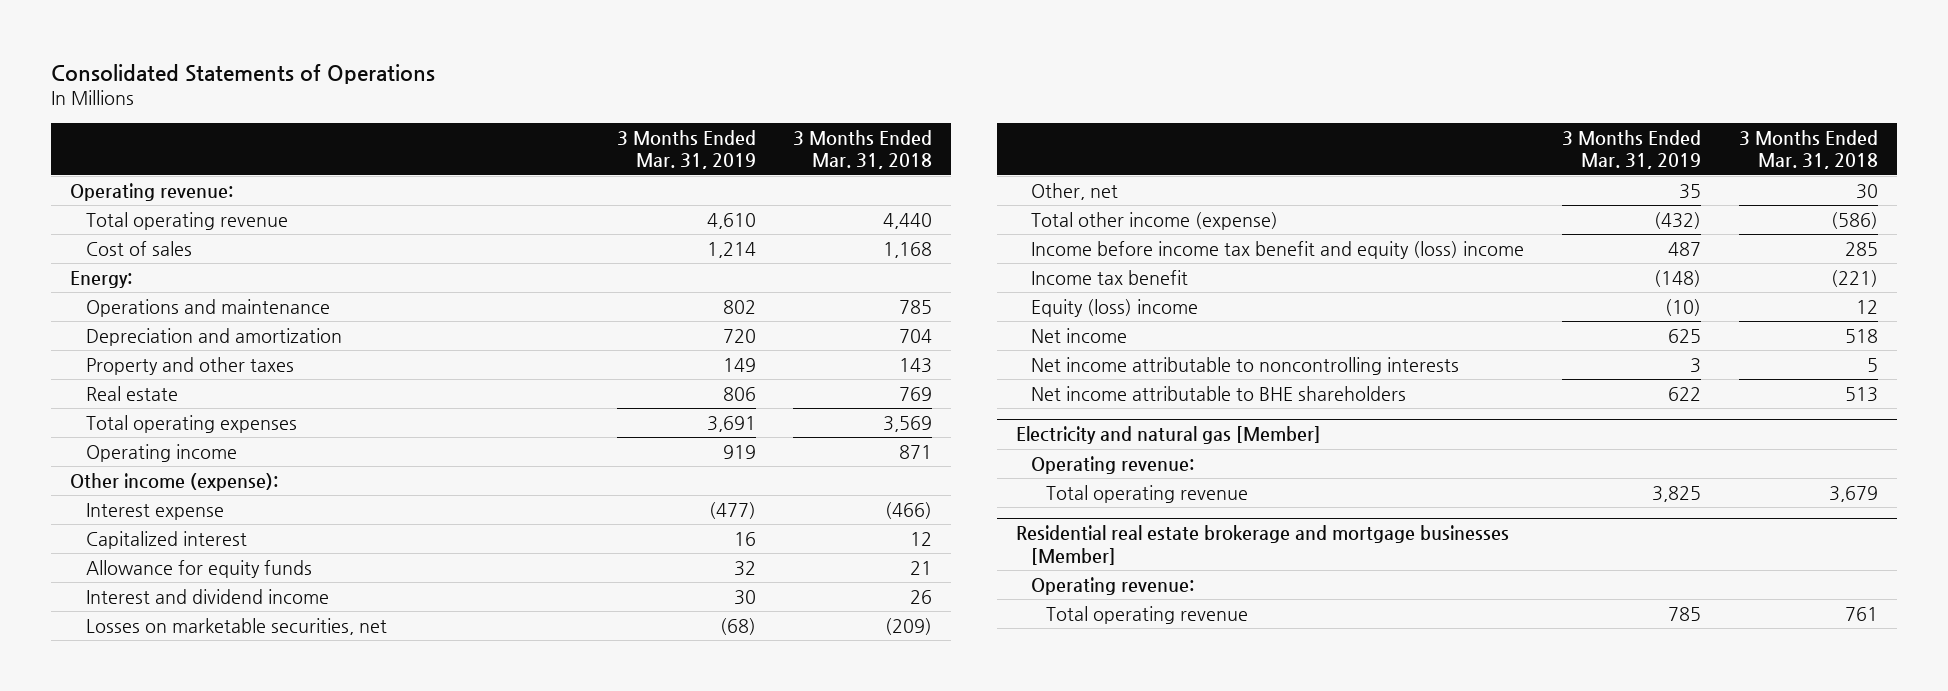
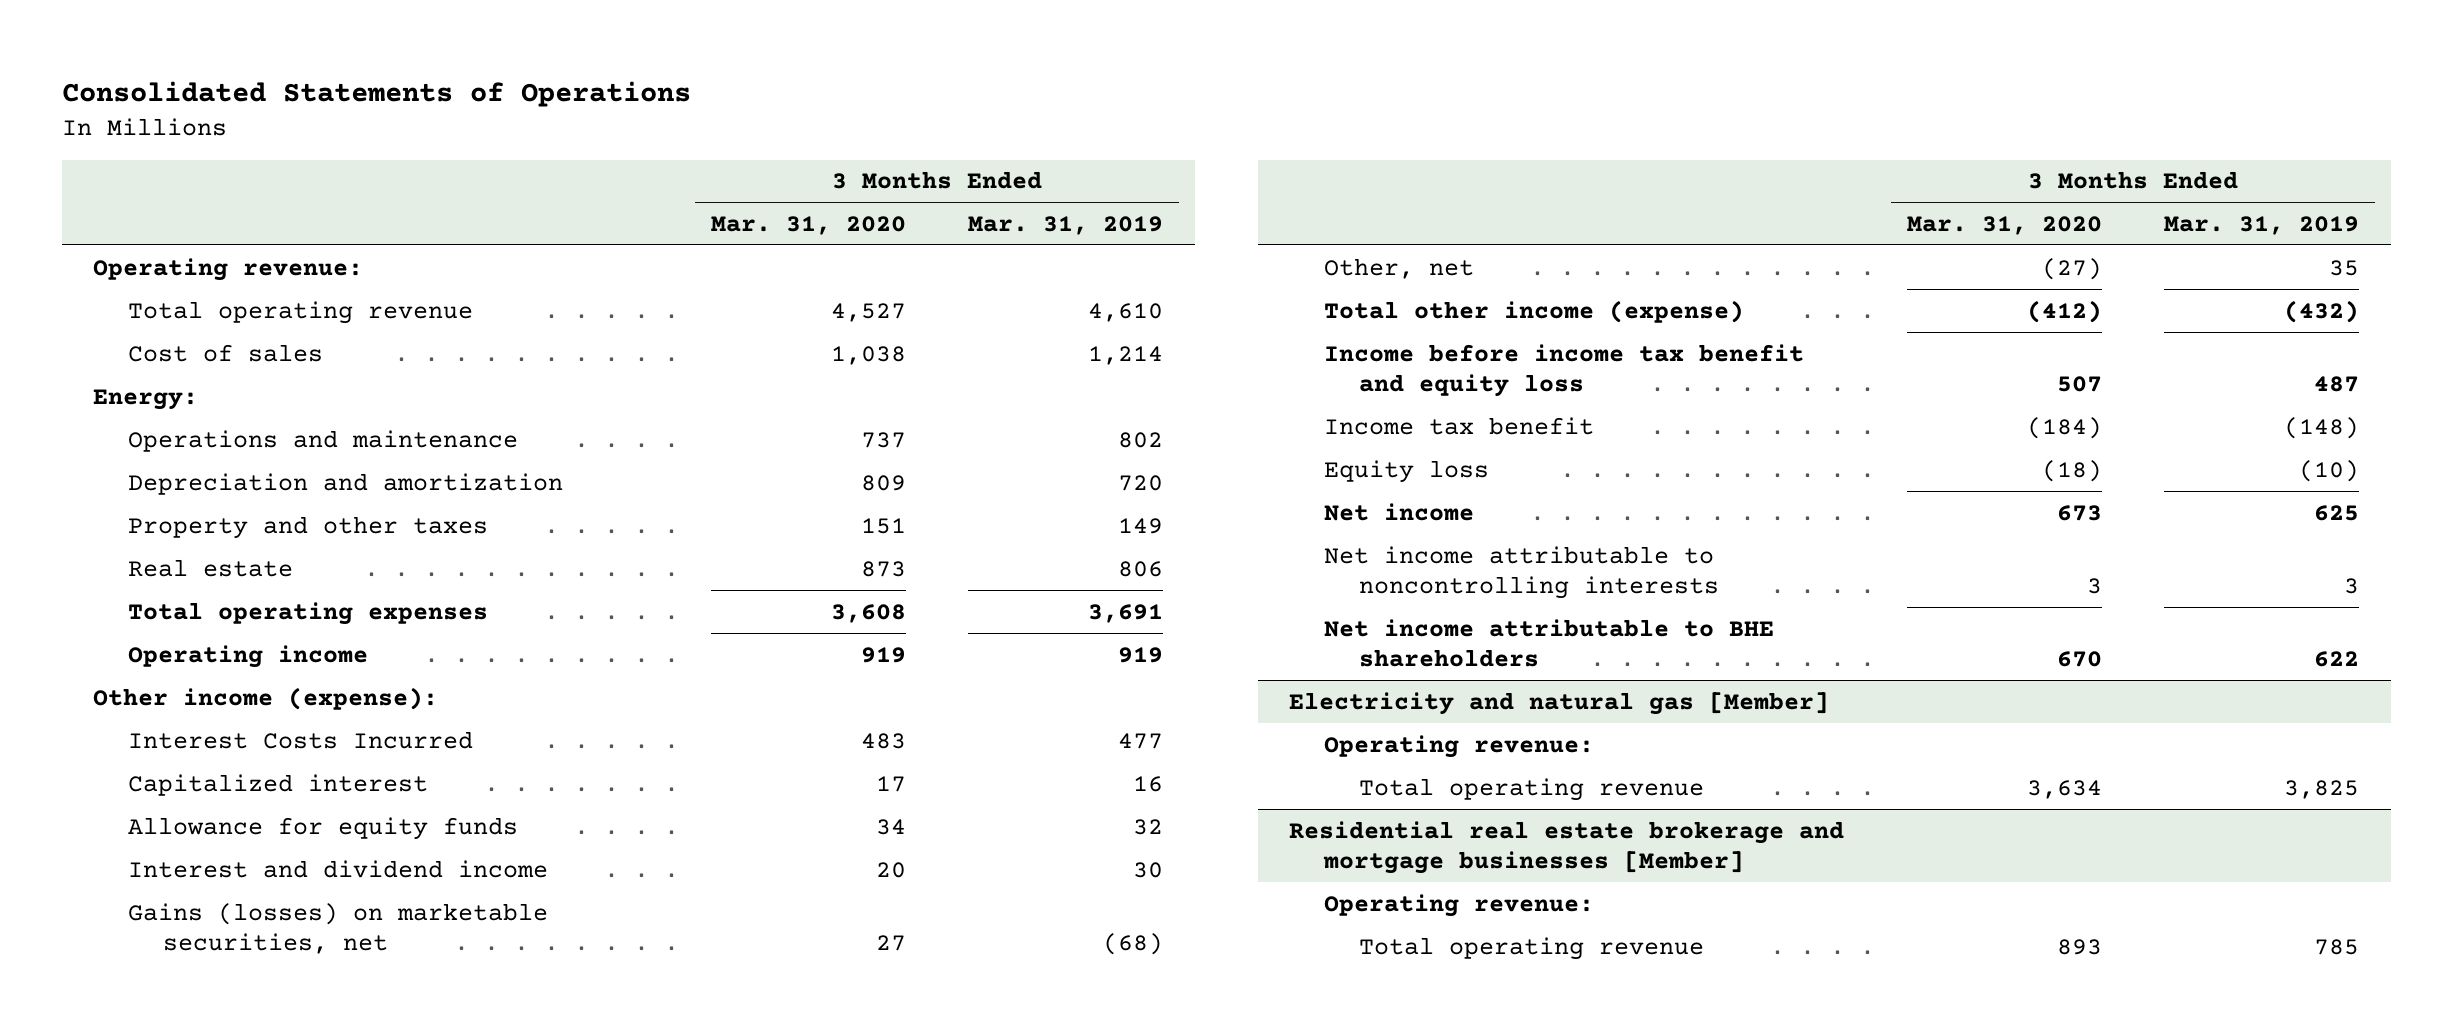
- | 3 Months Ended Mar. 31, 2019 | 3 Months Ended Mar. 31, 2018
+ | 3 Months Ended Mar. 31, 2020 | 3 Months Ended Mar. 31, 2019
- Interest expense | (477) | (466)
+ Interest Costs Incurred | 483 | 477
- Losses on marketable securities, net | (68) | (209)
+ Gains (losses) on marketable securities, net | 27 | (68)
- Income before income tax benefit and equity (loss) income | 487 | 285
+ Income before income tax benefit and equity loss | 507 | 487
- Equity (loss) income | (10) | 12
+ Equity loss | (18) | (10)

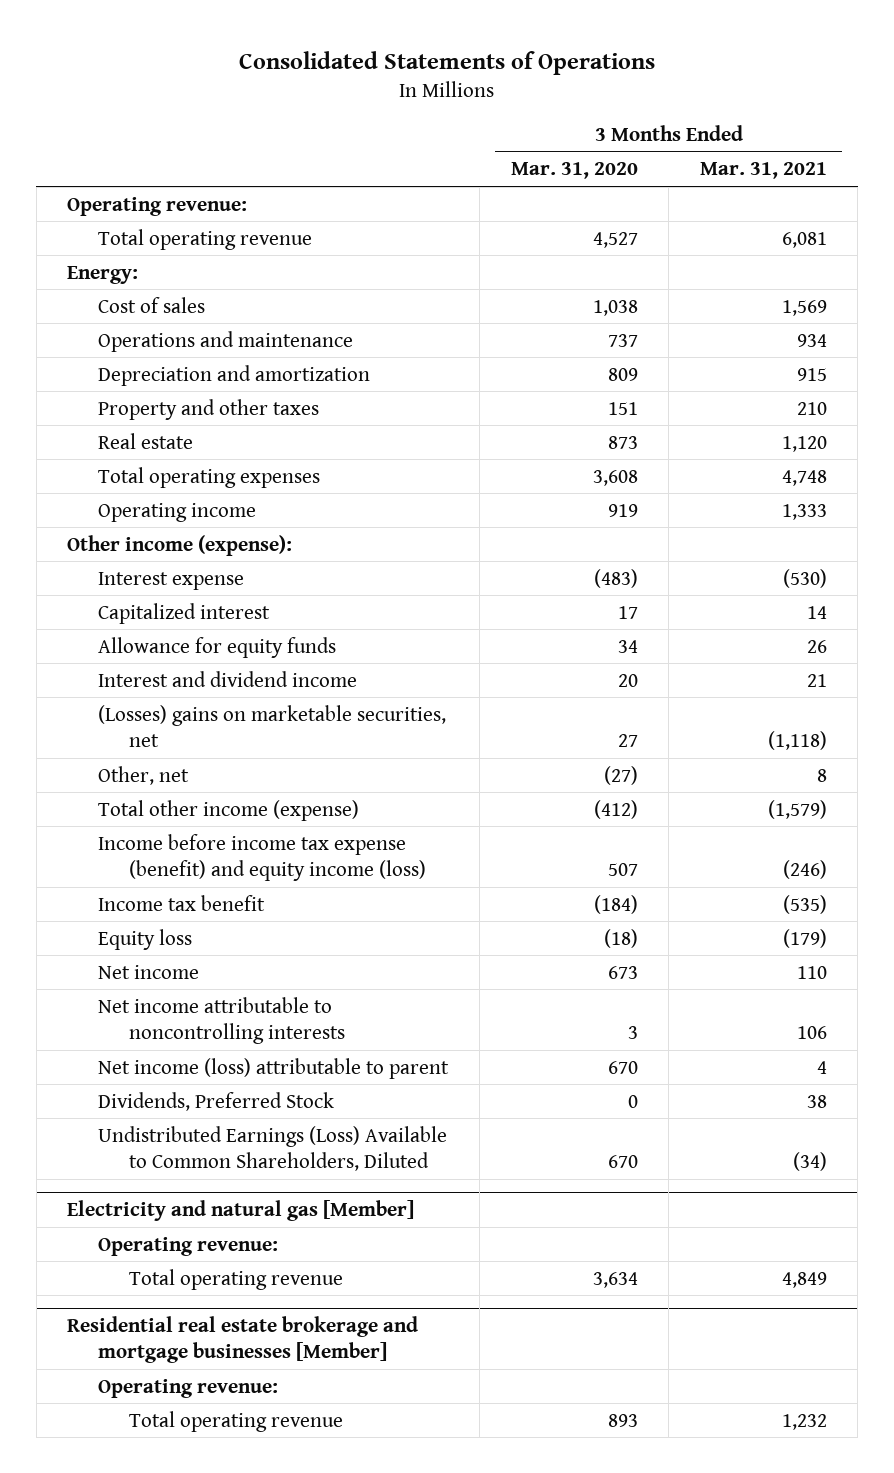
- | 3 Months Ended Mar. 31, 2020 | 3 Months Ended Mar. 31, 2019
+ | 3 Months Ended Mar. 31, 2020 | 3 Months Ended Mar. 31, 2021
moved down: Cost of sales | 1,038 | 1,569
- Interest Costs Incurred | 483 | 477
+ Interest expense | (483) | (530)
- Gains (losses) on marketable securities, net | 27 | (68)
+ (Losses) gains on marketable securities, net | 27 | (1,118)
- Income before income tax benefit and equity loss | 507 | 487
+ Income before income tax expense (benefit) and equity income (loss) | 507 | (246)
- Net income attributable to BHE shareholders | 670 | 622
+ Net income (loss) attributable to parent | 670 | 4
+ Dividends, Preferred Stock | 0 | 38
+ Undistributed Earnings (Loss) Available to Common Shareholders, Diluted | 670 | (34)

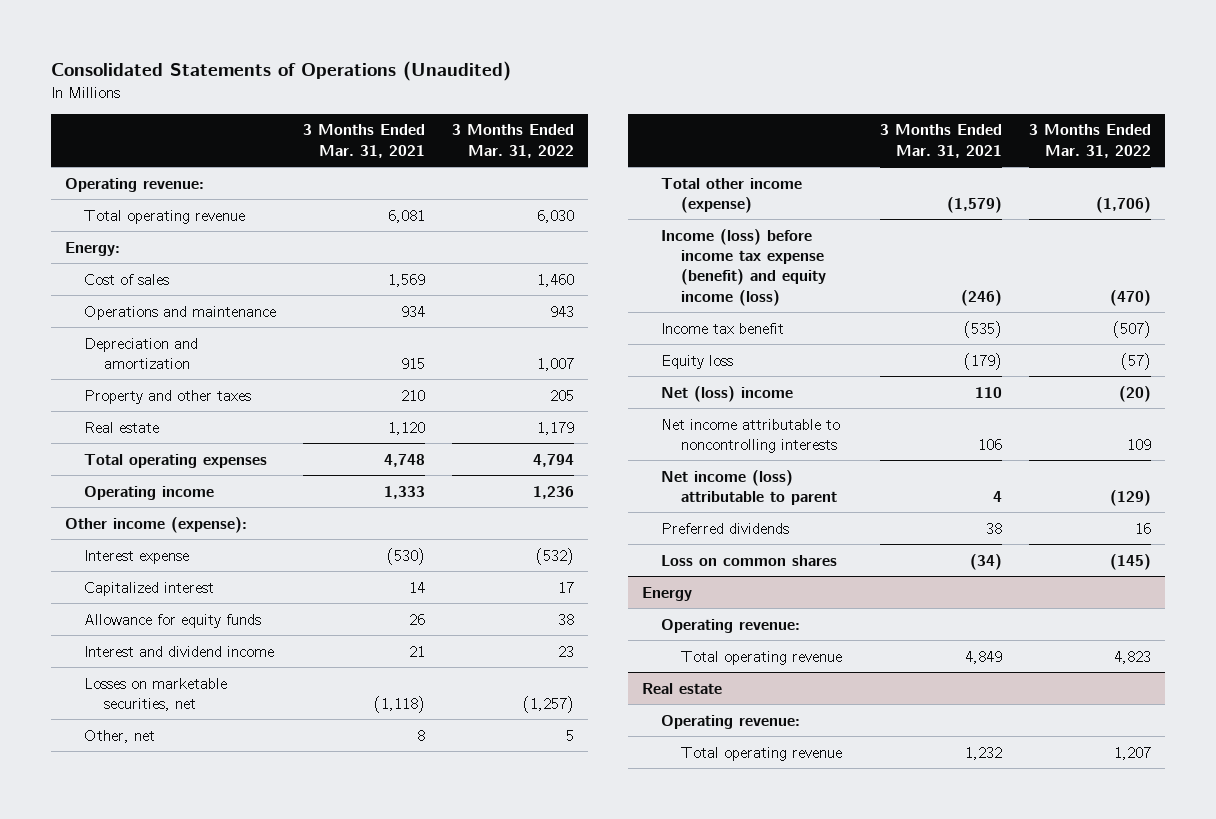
- Consolidated Statements of Operations
+ Consolidated Statements of Operations (Unaudited)
- | 3 Months Ended Mar. 31, 2020 | 3 Months Ended Mar. 31, 2021
+ | 3 Months Ended Mar. 31, 2021 | 3 Months Ended Mar. 31, 2022
- (Losses) gains on marketable securities, net | 27 | (1,118)
+ Losses on marketable securities, net | (1,118) | (1,257)
- Income before income tax expense (benefit) and equity income (loss) | 507 | (246)
+ Income (loss) before income tax expense (benefit) and equity income (loss) | (246) | (470)
- Net income | 673 | 110
+ Net (loss) income | 110 | (20)
- Dividends, Preferred Stock | 0 | 38
- Undistributed Earnings (Loss) Available to Common Shareholders, Diluted | 670 | (34)
- Electricity and natural gas [Member]
+ Preferred dividends | 38 | 16
+ Loss on common shares | (34) | (145)
+ Energy
- Residential real estate brokerage and mortgage businesses [Member]
+ Real estate

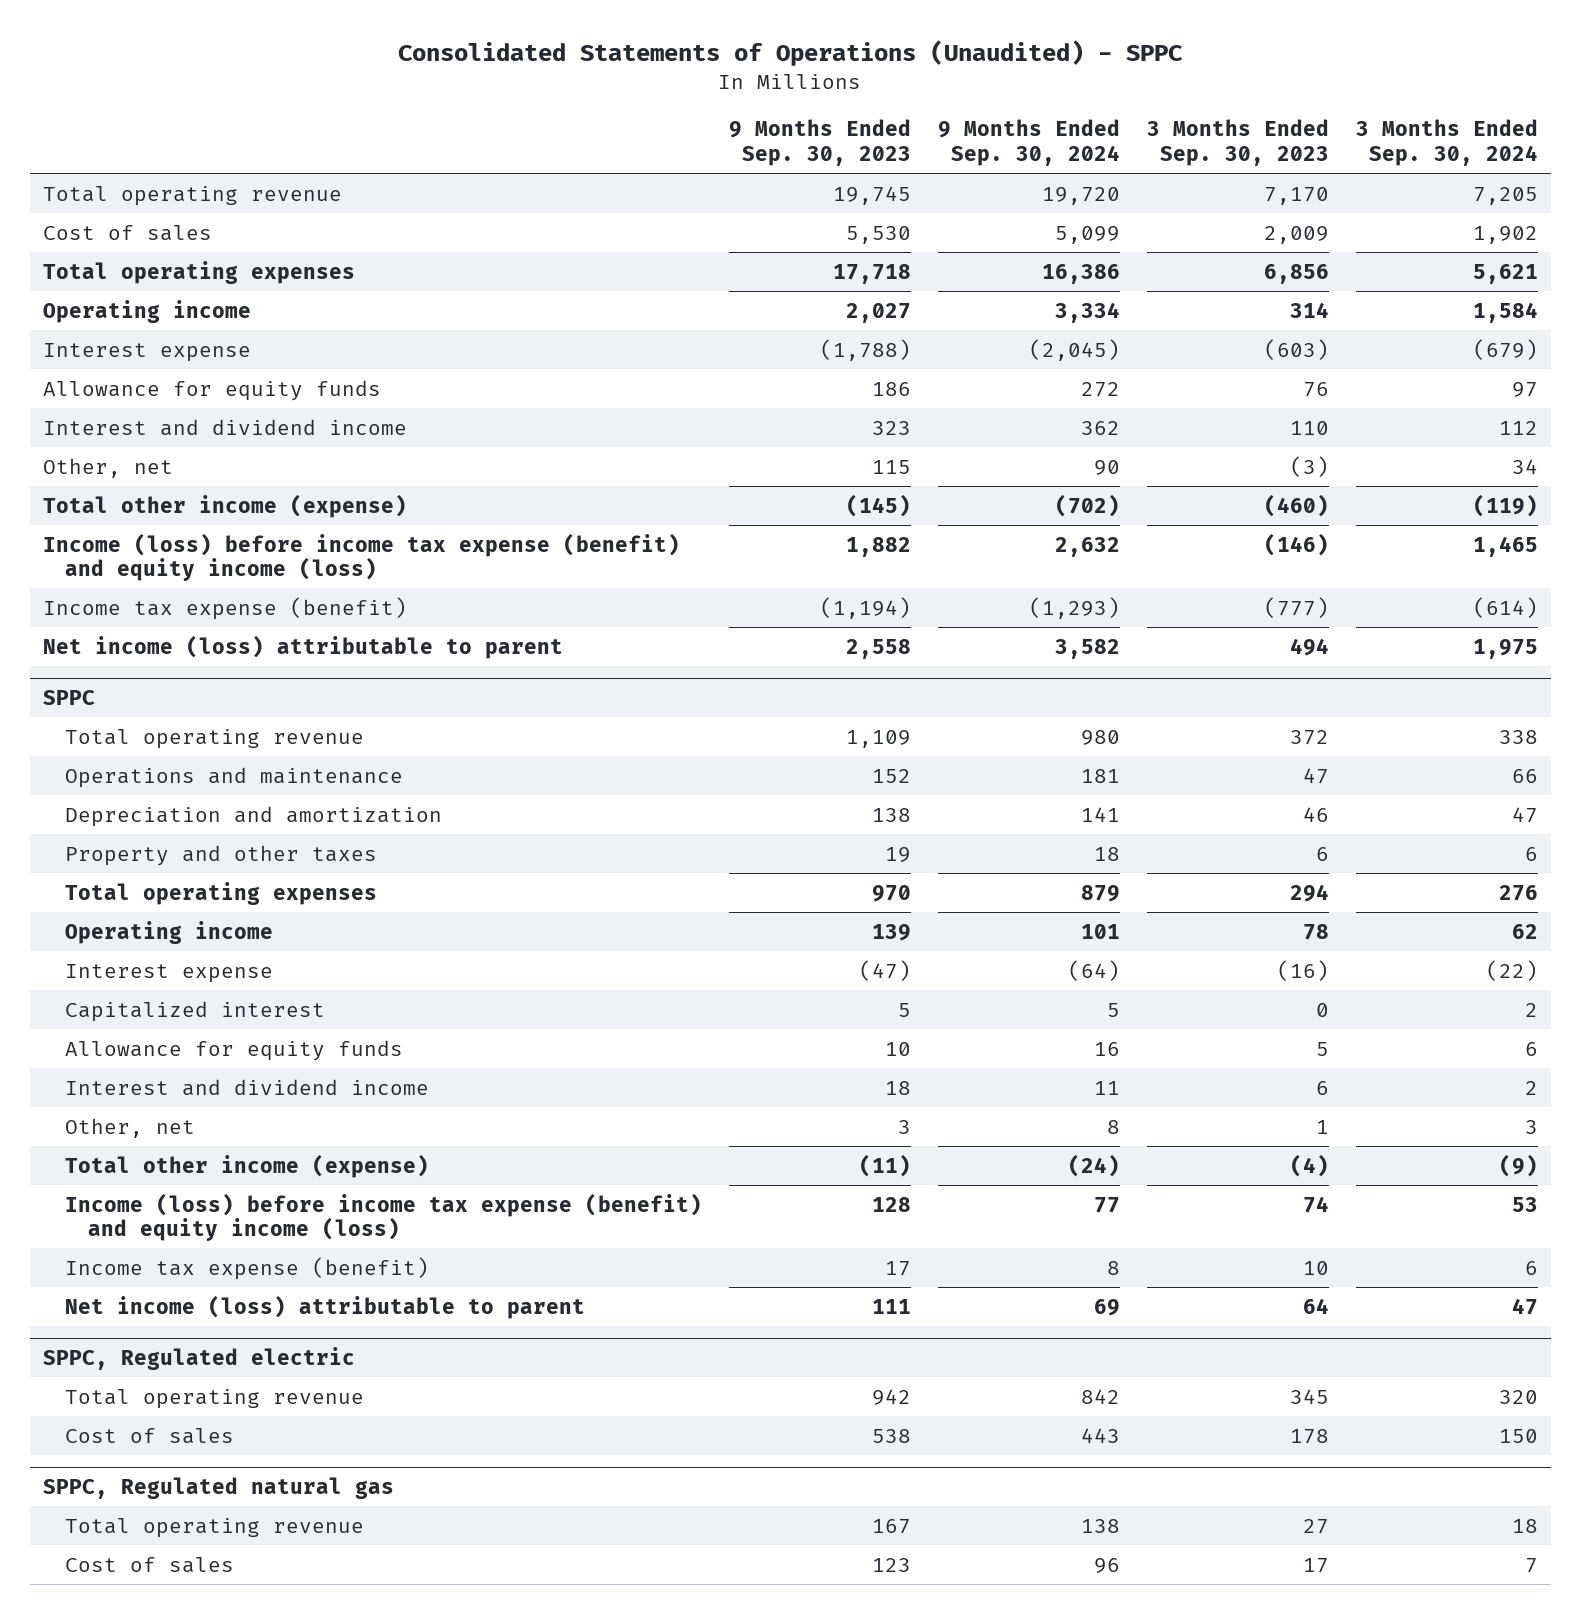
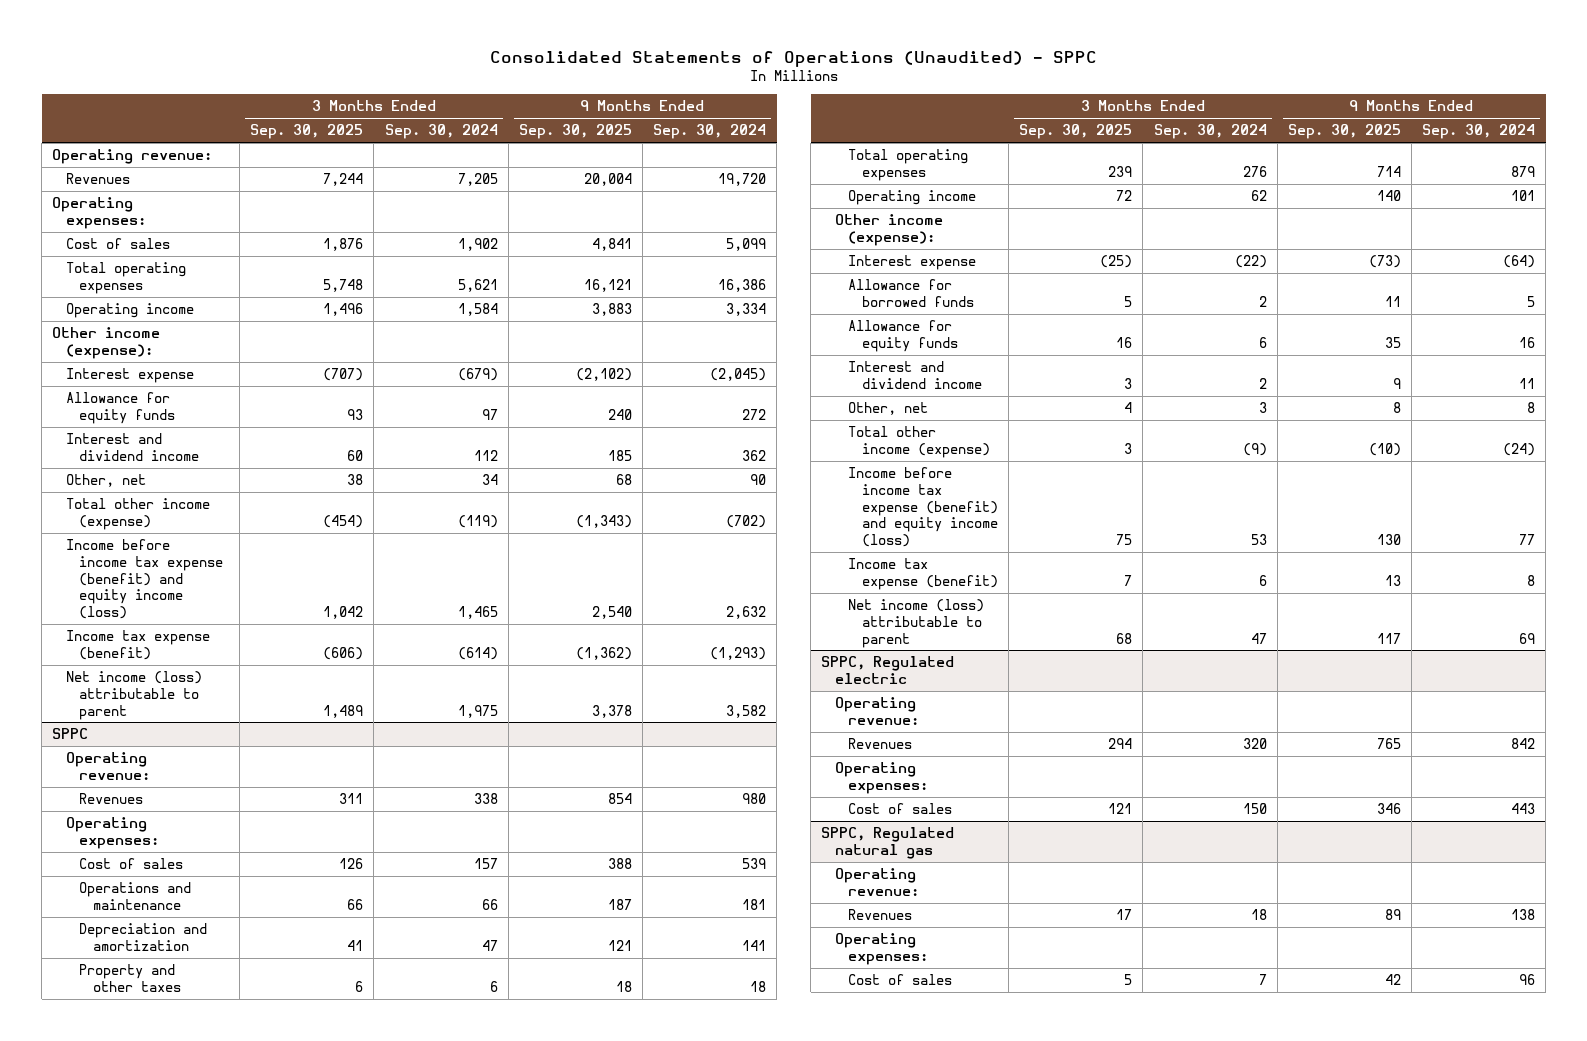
- | 9 Months Ended Sep. 30, 2023 | 9 Months Ended Sep. 30, 2024 | 3 Months Ended Sep. 30, 2023 | 3 Months Ended Sep. 30, 2024
+ | 3 Months Ended Sep. 30, 2025 | 3 Months Ended Sep. 30, 2024 | 9 Months Ended Sep. 30, 2025 | 9 Months Ended Sep. 30, 2024
- Total operating revenue | 19,745 | 19,720 | 7,170 | 7,205
+ Operating revenue:
+ Revenues | 7,244 | 7,205 | 20,004 | 19,720
+ Operating expenses:
+ Other income (expense):
- Income (loss) before income tax expense (benefit) and equity income (loss) | 1,882 | 2,632 | (146) | 1,465
+ Income before income tax expense (benefit) and equity income (loss) | 1,042 | 1,465 | 2,540 | 2,632
@ SPPC
- Total operating revenue | 1,109 | 980 | 372 | 338
+ Operating revenue:
+ Revenues | 311 | 338 | 854 | 980
+ Operating expenses:
+ Cost of sales | 126 | 157 | 388 | 539
+ Other income (expense):
- Capitalized interest | 5 | 5 | 0 | 2
+ Allowance for borrowed funds | 5 | 2 | 11 | 5
- Income (loss) before income tax expense (benefit) and equity income (loss) | 128 | 77 | 74 | 53
+ Income before income tax expense (benefit) and equity income (loss) | 75 | 53 | 130 | 77
@ SPPC, Regulated electric
- Total operating revenue | 942 | 842 | 345 | 320
+ Operating revenue:
+ Revenues | 294 | 320 | 765 | 842
+ Operating expenses:
@ SPPC, Regulated natural gas
- Total operating revenue | 167 | 138 | 27 | 18
+ Operating revenue:
+ Revenues | 17 | 18 | 89 | 138
+ Operating expenses:

